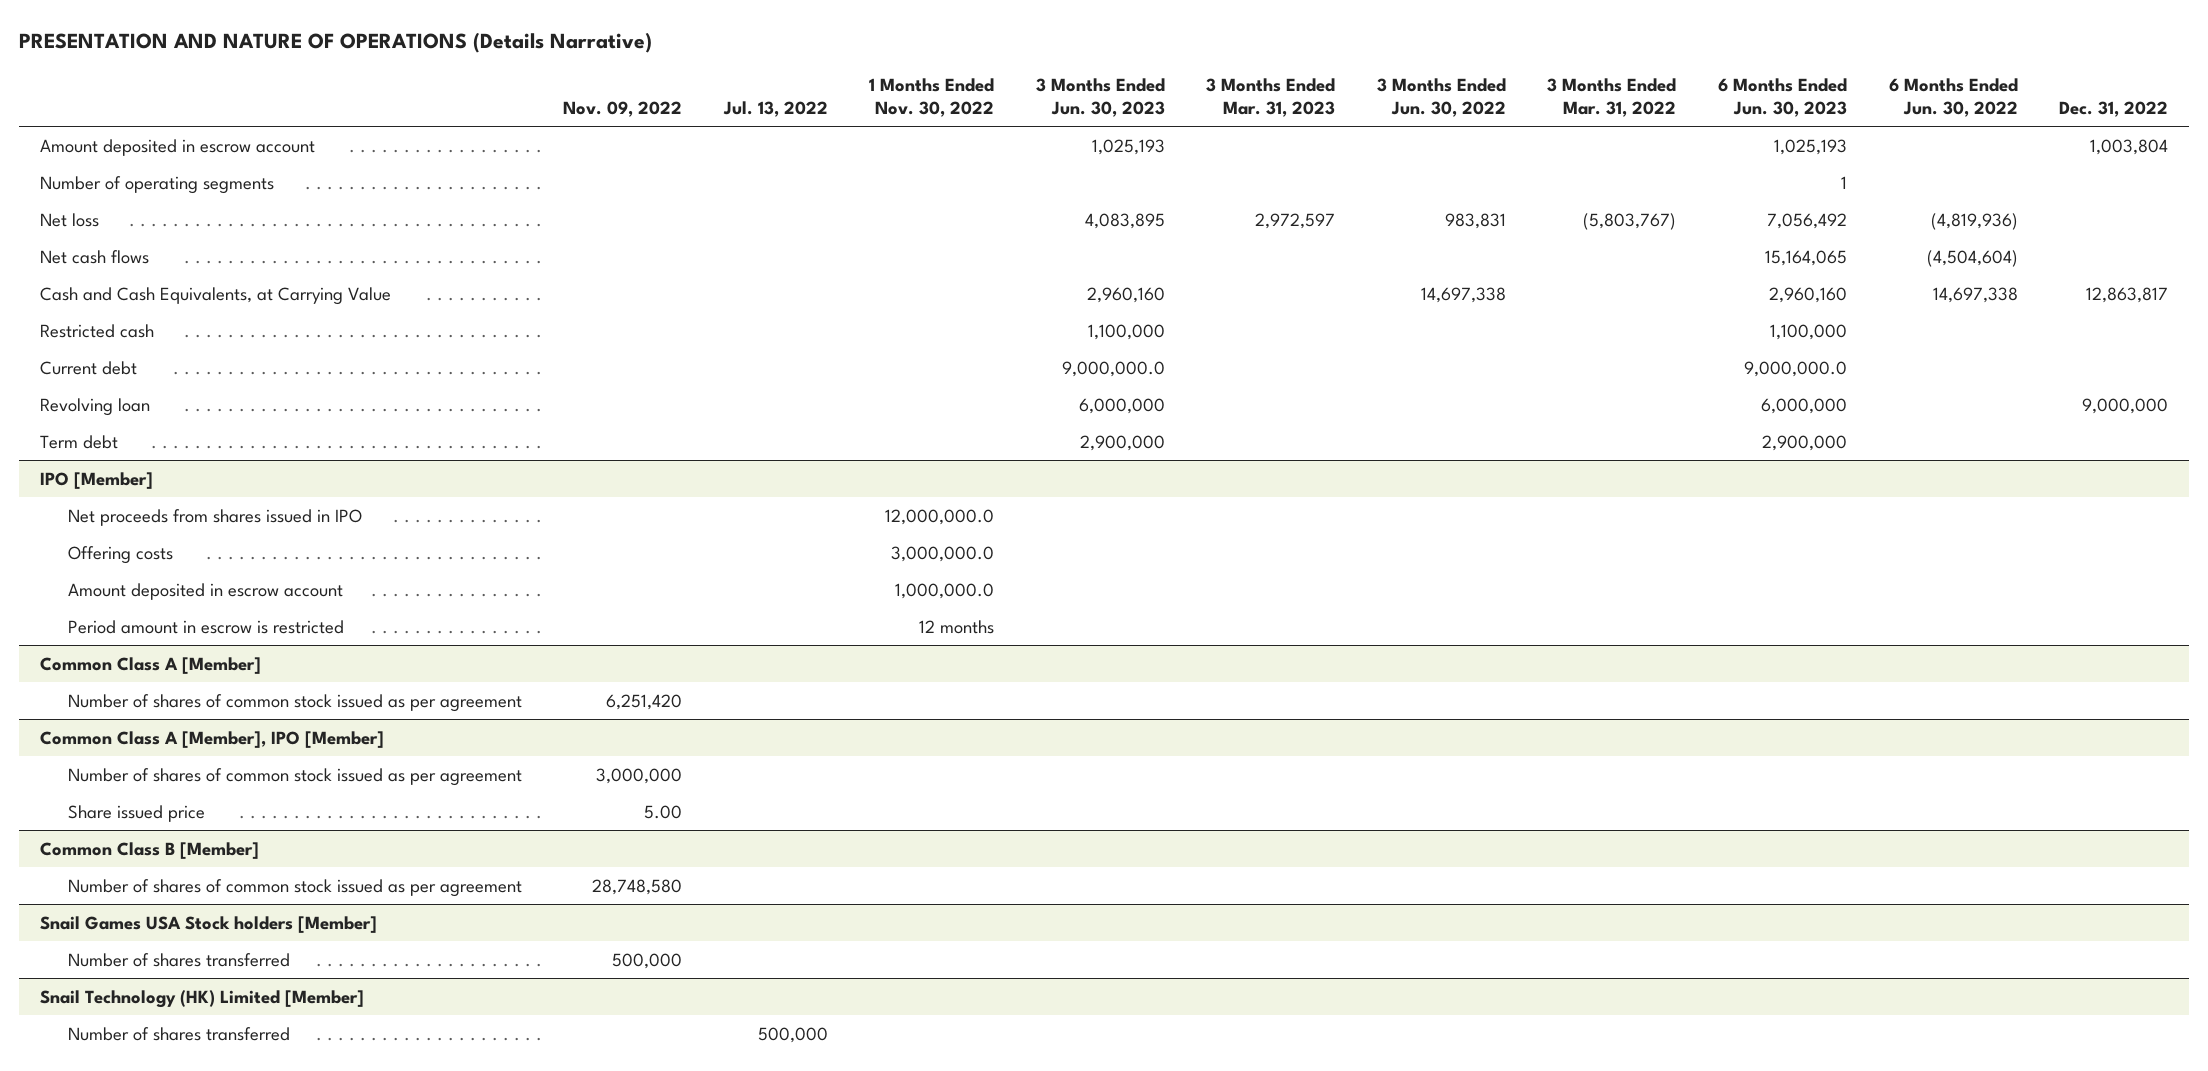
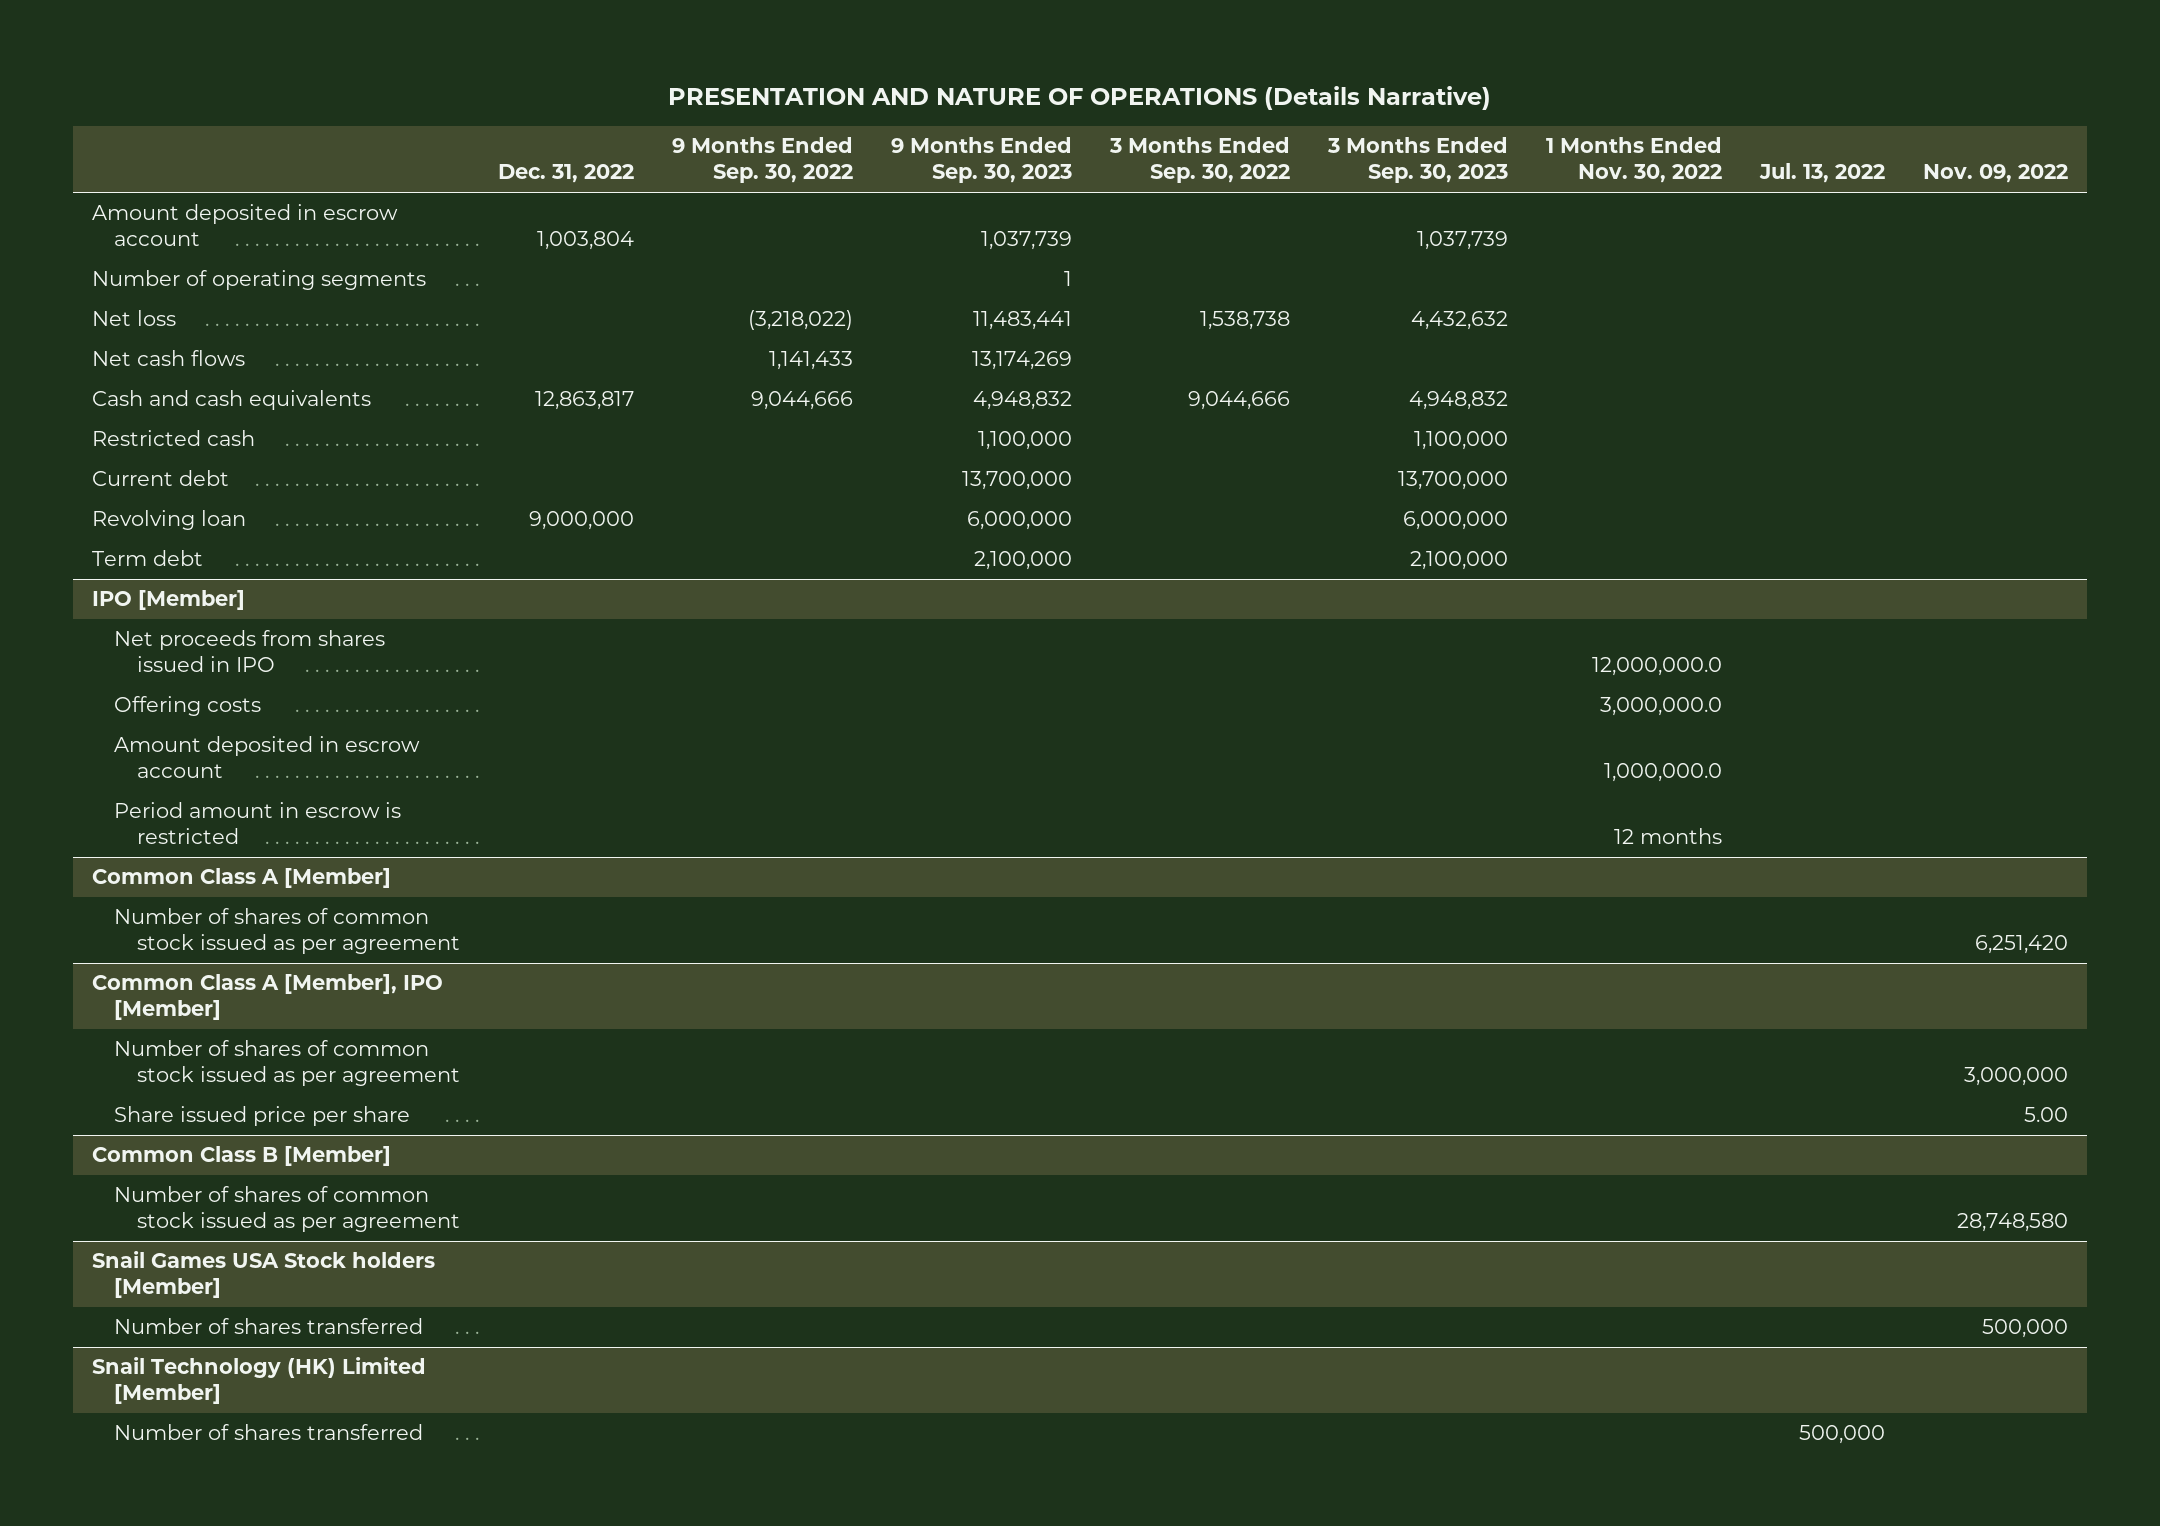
- | Nov. 09, 2022 | Jul. 13, 2022 | 1 Months Ended Nov. 30, 2022 | 3 Months Ended Jun. 30, 2023 | 3 Months Ended Mar. 31, 2023 | 3 Months Ended Jun. 30, 2022 | 3 Months Ended Mar. 31, 2022 | 6 Months Ended Jun. 30, 2023 | 6 Months Ended Jun. 30, 2022 | Dec. 31, 2022
+ | Dec. 31, 2022 | 9 Months Ended Sep. 30, 2022 | 9 Months Ended Sep. 30, 2023 | 3 Months Ended Sep. 30, 2022 | 3 Months Ended Sep. 30, 2023 | 1 Months Ended Nov. 30, 2022 | Jul. 13, 2022 | Nov. 09, 2022
- Cash and Cash Equivalents, at Carrying Value | | | | 2,960,160 | | 14,697,338 | | 2,960,160 | 14,697,338 | 12,863,817
+ Cash and cash equivalents | 12,863,817 | 9,044,666 | 4,948,832 | 9,044,666 | 4,948,832 | | |
@ Common Class A [Member], IPO [Member]
- Share issued price | 5.00 | | | | | | | | |
+ Share issued price per share | | | | | | | | 5.00

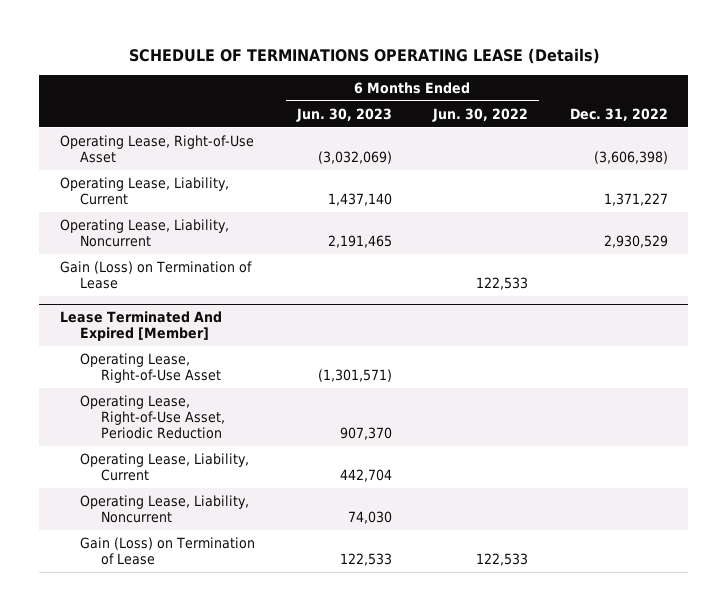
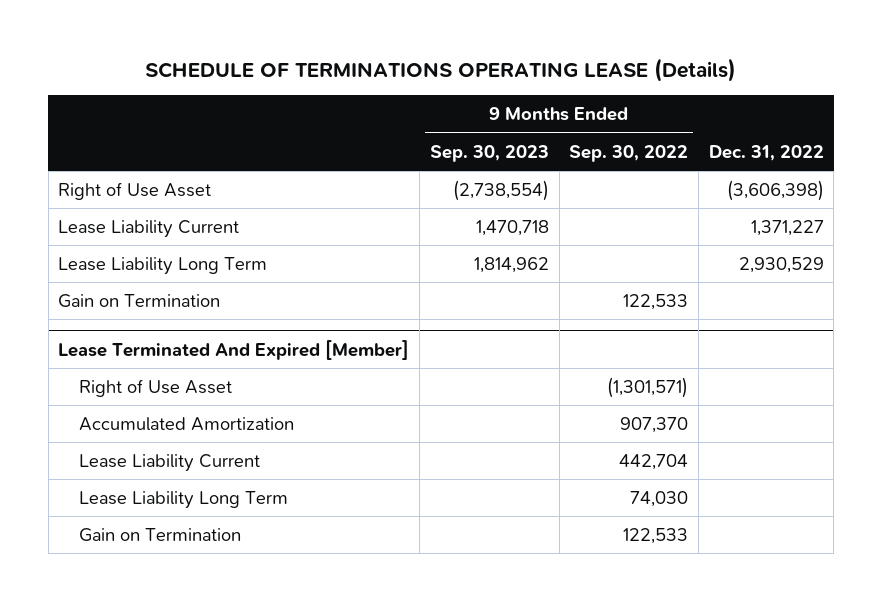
- | 6 Months Ended Jun. 30, 2023 | 6 Months Ended Jun. 30, 2022 | Dec. 31, 2022
+ | 9 Months Ended Sep. 30, 2023 | 9 Months Ended Sep. 30, 2022 | Dec. 31, 2022
- Operating Lease, Right-of-Use Asset | (3,032,069) | | (3,606,398)
- Operating Lease, Liability, Current | 1,437,140 | | 1,371,227
- Operating Lease, Liability, Noncurrent | 2,191,465 | | 2,930,529
- Gain (Loss) on Termination of Lease | | 122,533 |
+ Right of Use Asset | (2,738,554) | | (3,606,398)
+ Lease Liability Current | 1,470,718 | | 1,371,227
+ Lease Liability Long Term | 1,814,962 | | 2,930,529
+ Gain on Termination | | 122,533 |
@ Lease Terminated And Expired [Member]
- Operating Lease, Right-of-Use Asset | (1,301,571) | |
- Operating Lease, Right-of-Use Asset, Periodic Reduction | 907,370 | |
- Operating Lease, Liability, Current | 442,704 | |
- Operating Lease, Liability, Noncurrent | 74,030 | |
- Gain (Loss) on Termination of Lease | 122,533 | 122,533 |
+ Right of Use Asset | | (1,301,571) |
+ Accumulated Amortization | | 907,370 |
+ Lease Liability Current | | 442,704 |
+ Lease Liability Long Term | | 74,030 |
+ Gain on Termination | | 122,533 |

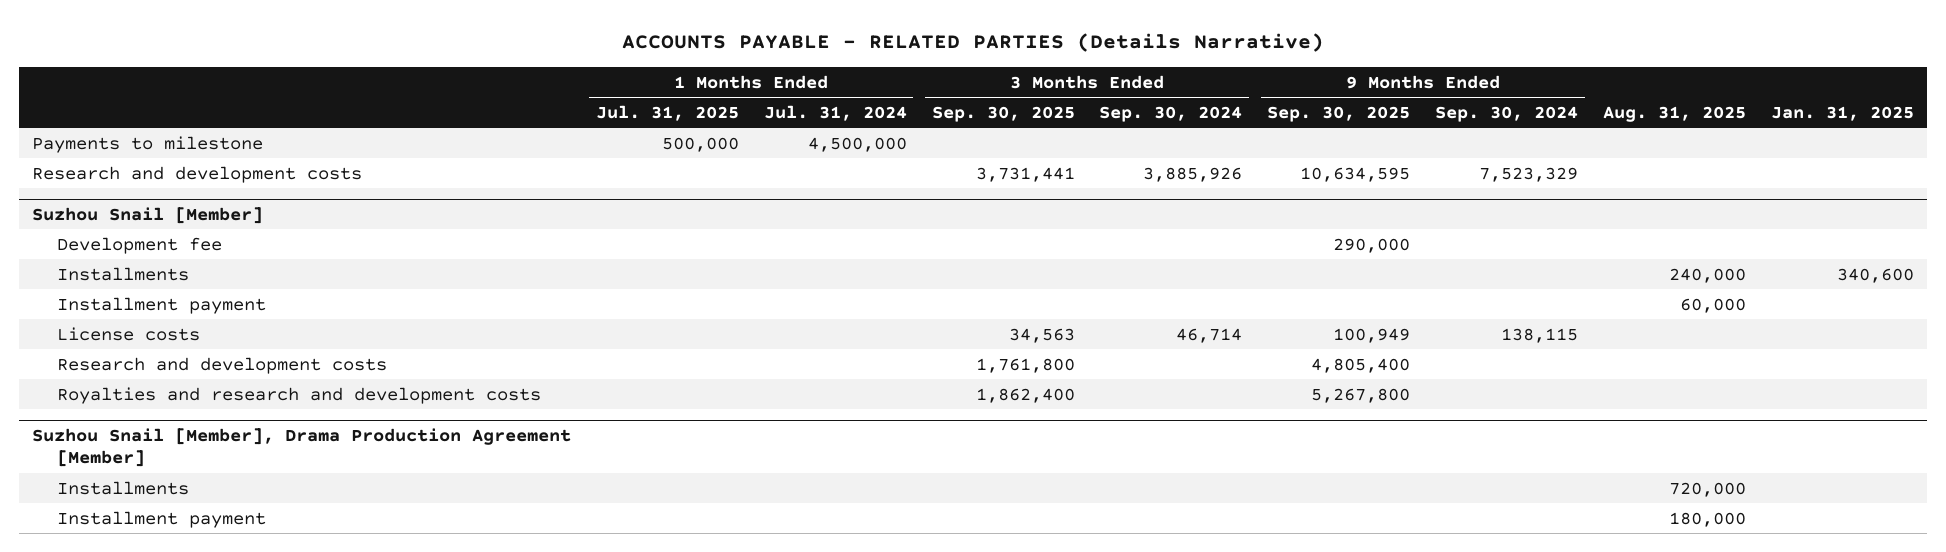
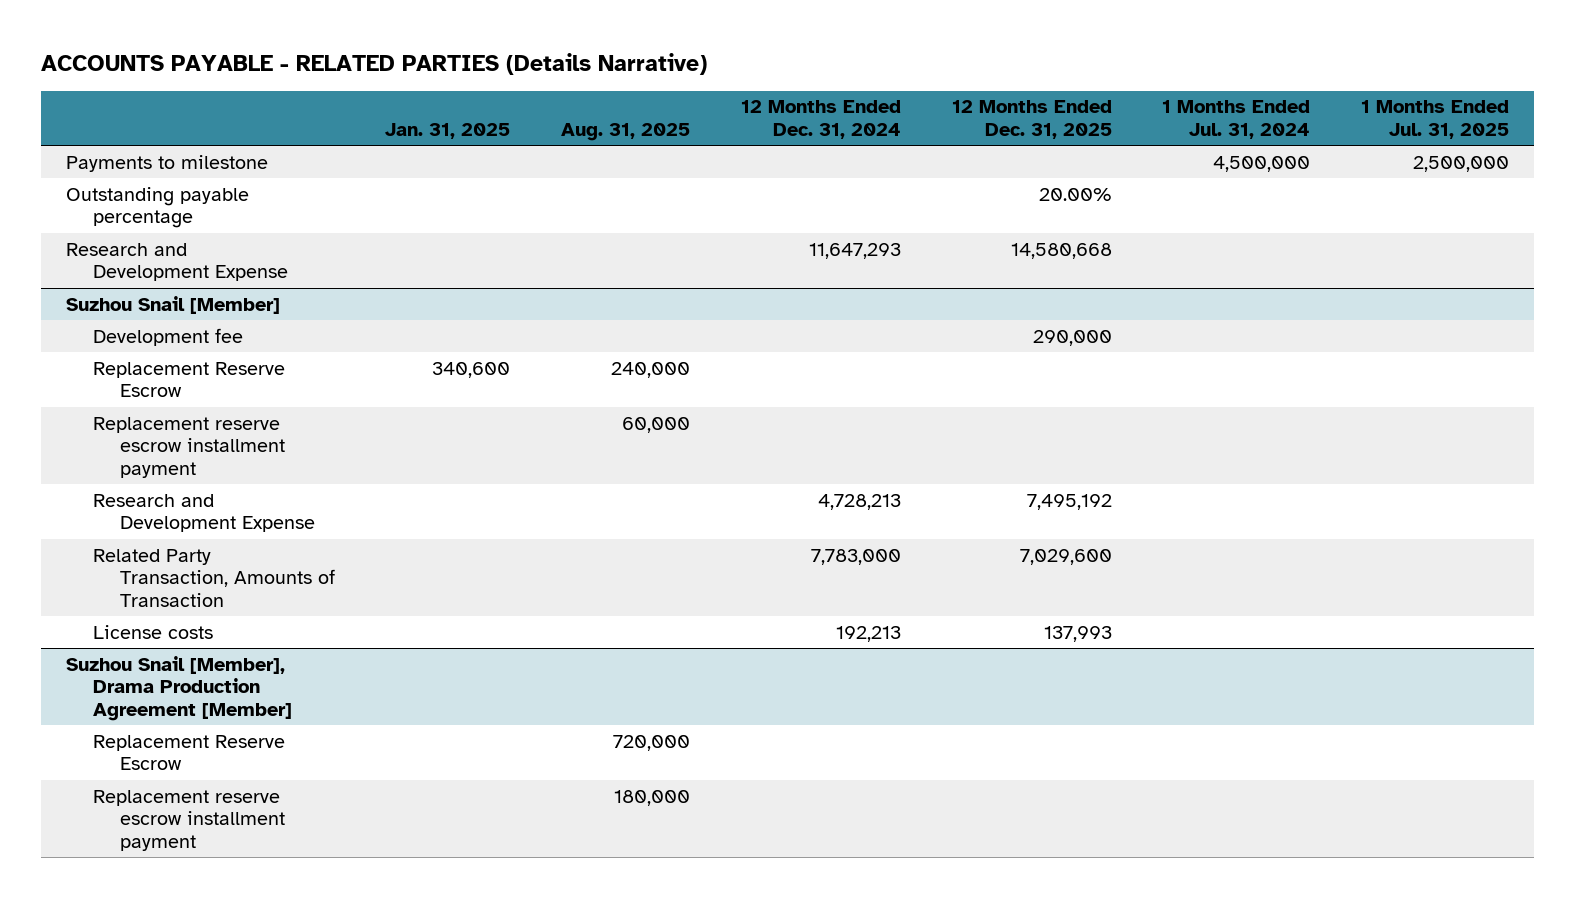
- | 1 Months Ended Jul. 31, 2025 | 1 Months Ended Jul. 31, 2024 | 3 Months Ended Sep. 30, 2025 | 3 Months Ended Sep. 30, 2024 | 9 Months Ended Sep. 30, 2025 | 9 Months Ended Sep. 30, 2024 | Aug. 31, 2025 | Jan. 31, 2025
+ | Jan. 31, 2025 | Aug. 31, 2025 | 12 Months Ended Dec. 31, 2024 | 12 Months Ended Dec. 31, 2025 | 1 Months Ended Jul. 31, 2024 | 1 Months Ended Jul. 31, 2025
- Payments to milestone | 500,000 | 4,500,000 | | | | | |
- Research and development costs | | | 3,731,441 | 3,885,926 | 10,634,595 | 7,523,329 | |
+ Payments to milestone | | | | | 4,500,000 | 2,500,000
+ Outstanding payable percentage | | | | 20.00% | |
+ Research and Development Expense | | | 11,647,293 | 14,580,668 | |
@ Suzhou Snail [Member]
- Installments | | | | | | | 240,000 | 340,600
- Installment payment | | | | | | | 60,000 |
+ Replacement Reserve Escrow | 340,600 | 240,000 | | | |
+ Replacement reserve escrow installment payment | | 60,000 | | | |
+ Research and Development Expense | | | 4,728,213 | 7,495,192 | |
+ Related Party Transaction, Amounts of Transaction | | | 7,783,000 | 7,029,600 | |
- Research and development costs | | | 1,761,800 | | 4,805,400 | | |
- Royalties and research and development costs | | | 1,862,400 | | 5,267,800 | | |
@ Suzhou Snail [Member], Drama Production Agreement [Member]
- Installments | | | | | | | 720,000 |
- Installment payment | | | | | | | 180,000 |
+ Replacement Reserve Escrow | | 720,000 | | | |
+ Replacement reserve escrow installment payment | | 180,000 | | | |

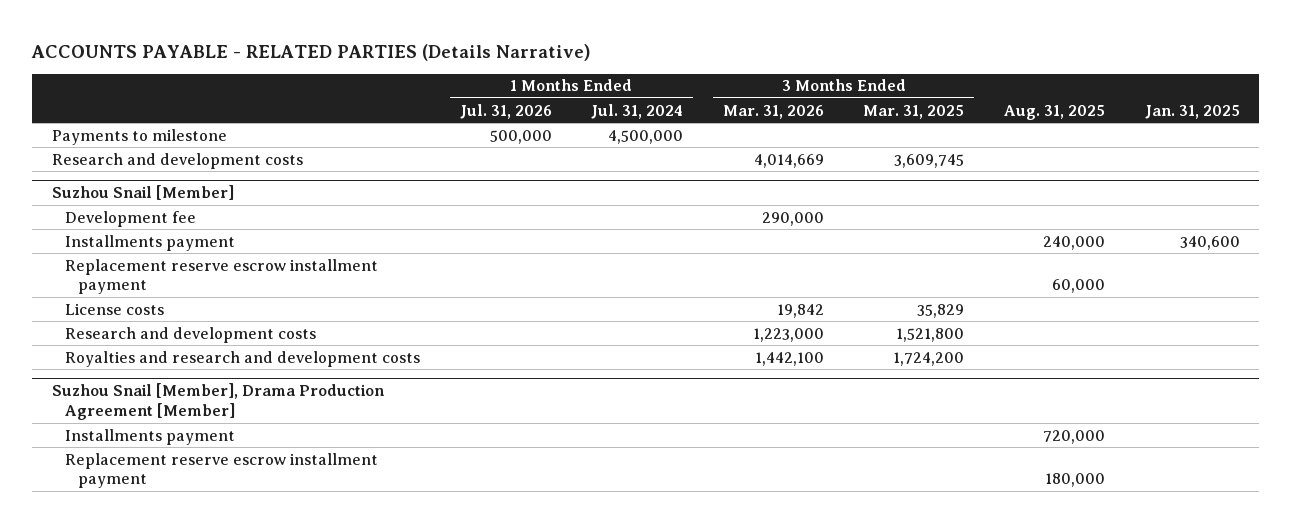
- | Jan. 31, 2025 | Aug. 31, 2025 | 12 Months Ended Dec. 31, 2024 | 12 Months Ended Dec. 31, 2025 | 1 Months Ended Jul. 31, 2024 | 1 Months Ended Jul. 31, 2025
+ | 1 Months Ended Jul. 31, 2026 | 1 Months Ended Jul. 31, 2024 | 3 Months Ended Mar. 31, 2026 | 3 Months Ended Mar. 31, 2025 | Aug. 31, 2025 | Jan. 31, 2025
- Outstanding payable percentage | | | | 20.00% | |
- Research and Development Expense | | | 11,647,293 | 14,580,668 | |
+ Research and development costs | | | 4,014,669 | 3,609,745 | |
@ Suzhou Snail [Member]
- Replacement Reserve Escrow | 340,600 | 240,000 | | | |
+ Installments payment | | | | | 240,000 | 340,600
- Research and Development Expense | | | 4,728,213 | 7,495,192 | |
- Related Party Transaction, Amounts of Transaction | | | 7,783,000 | 7,029,600 | |
+ Research and development costs | | | 1,223,000 | 1,521,800 | |
+ Royalties and research and development costs | | | 1,442,100 | 1,724,200 | |
@ Suzhou Snail [Member], Drama Production Agreement [Member]
- Replacement Reserve Escrow | | 720,000 | | | |
+ Installments payment | | | | | 720,000 |

